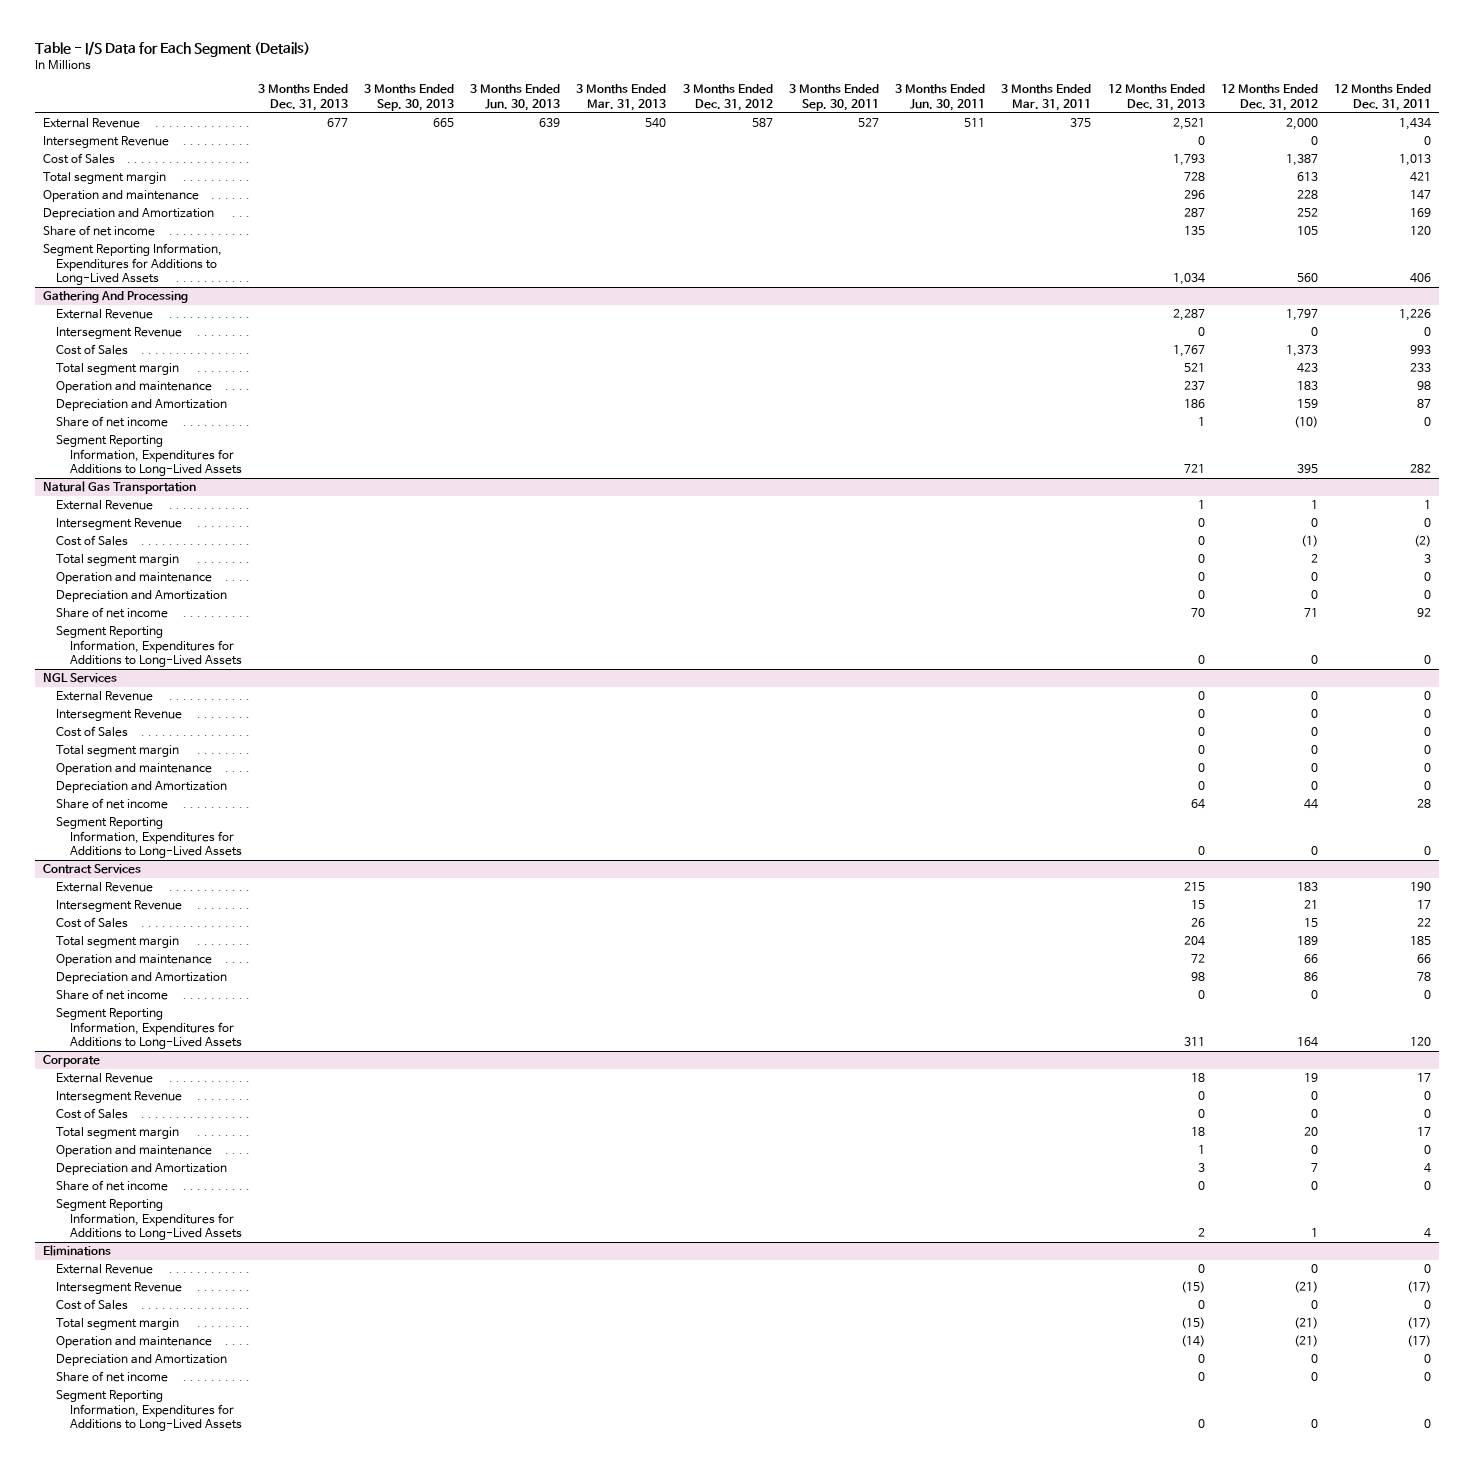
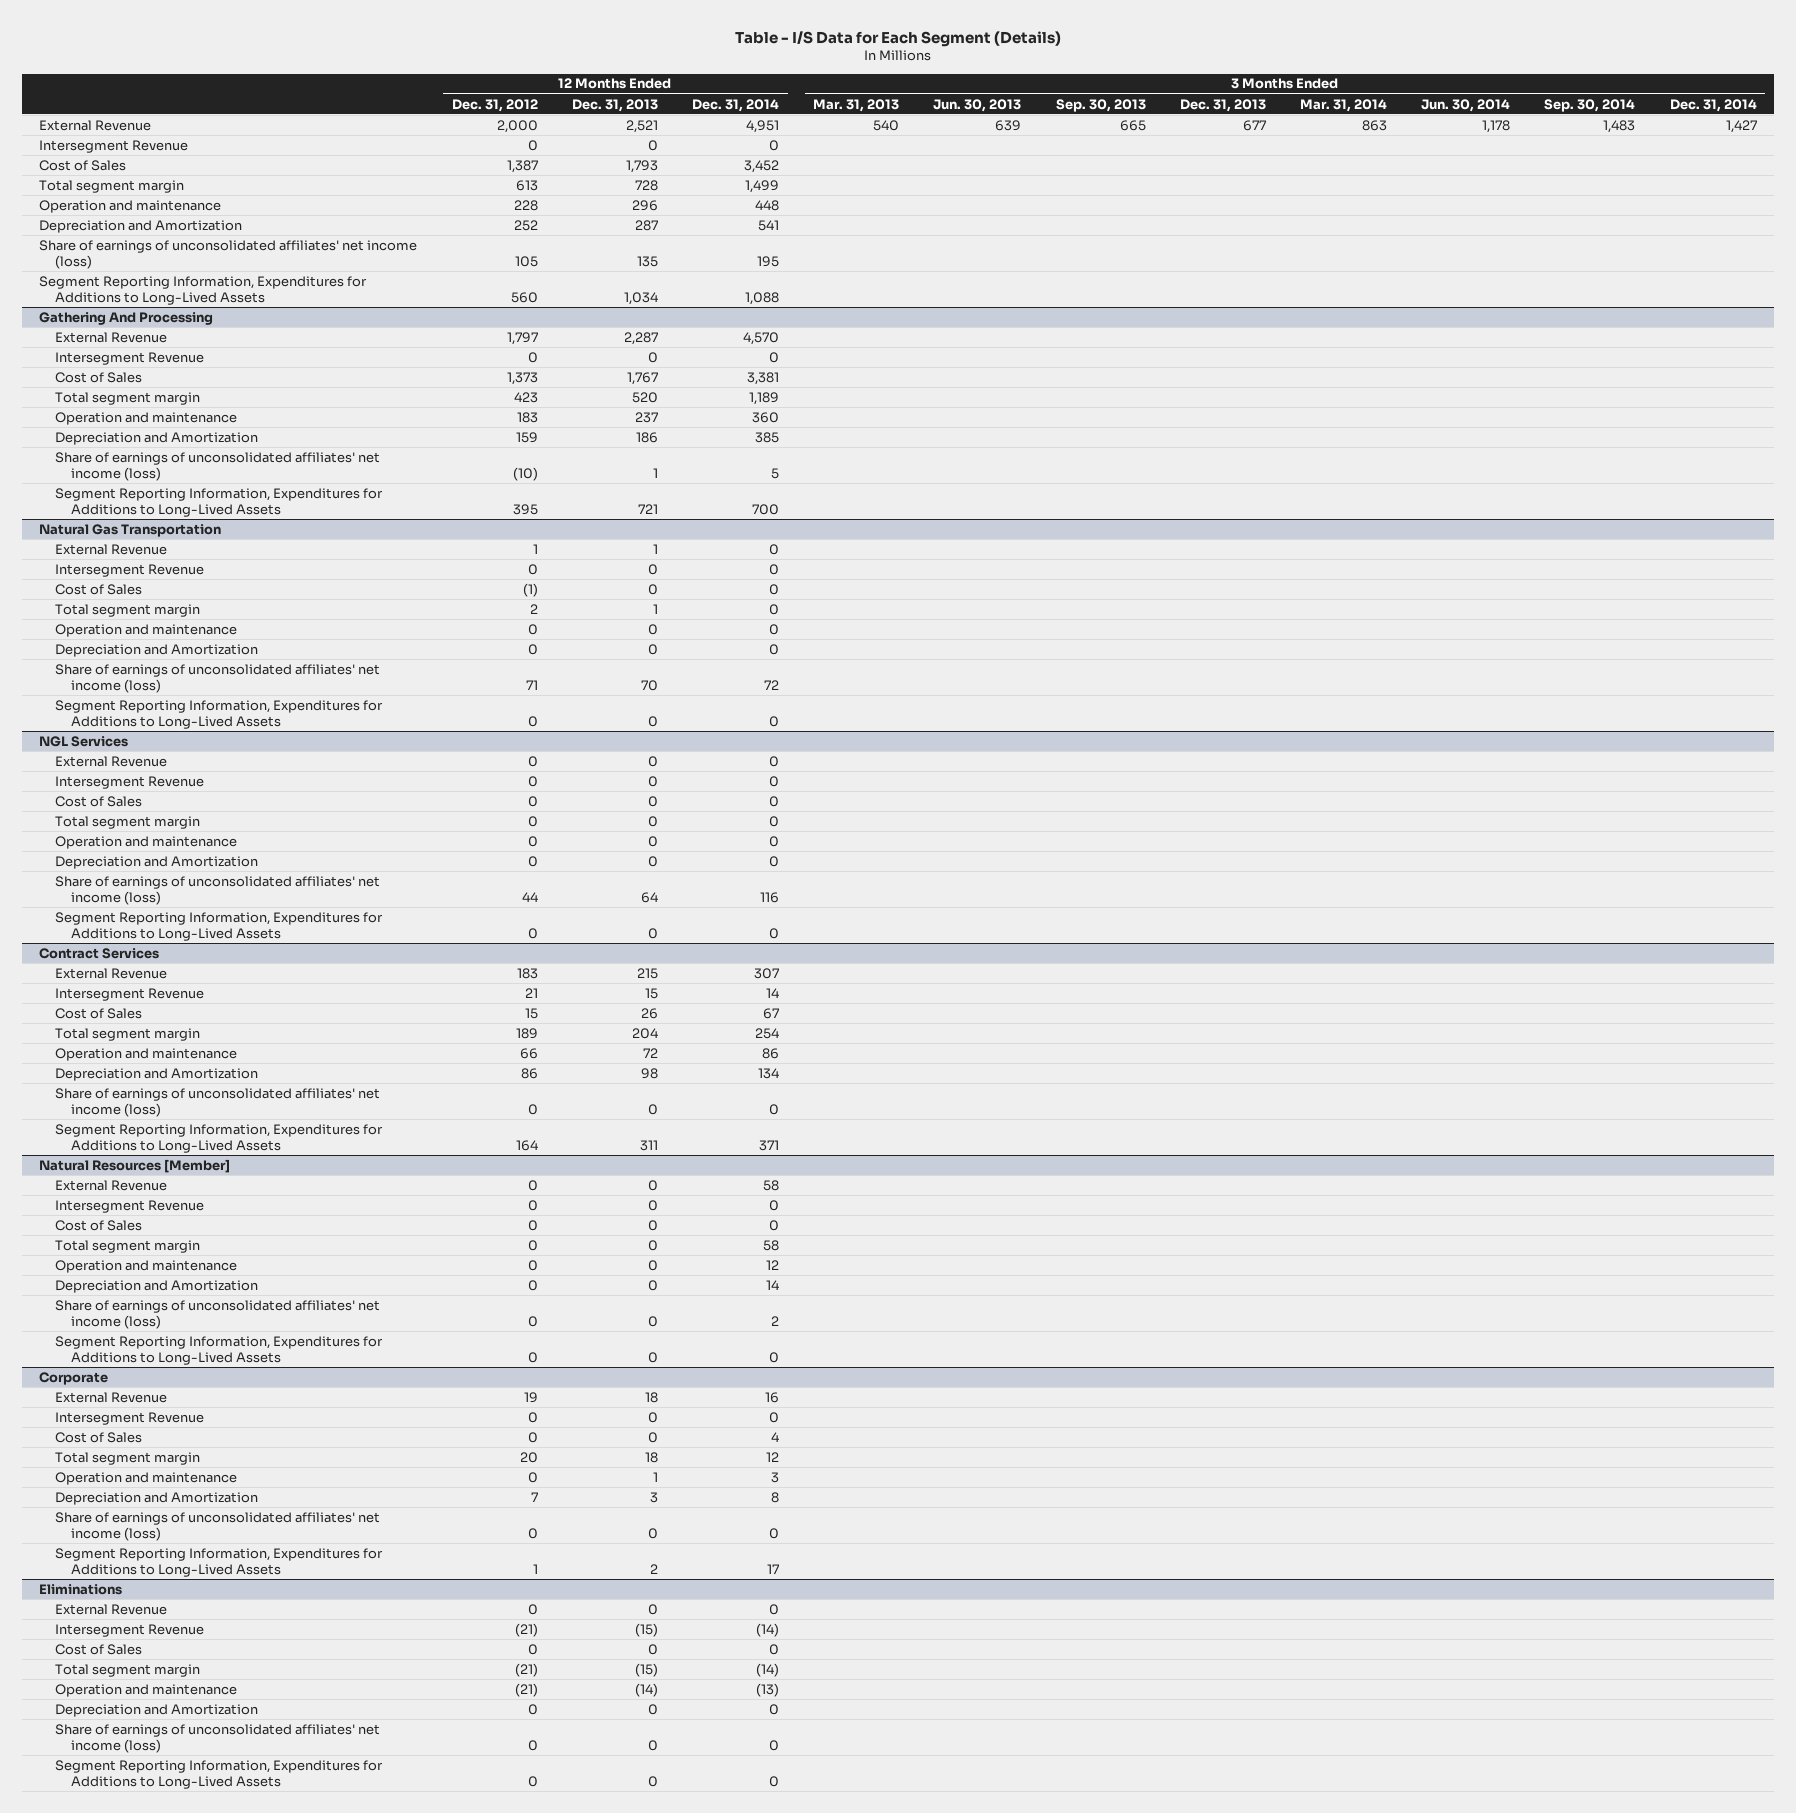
- | 3 Months Ended Dec. 31, 2013 | 3 Months Ended Sep. 30, 2013 | 3 Months Ended Jun. 30, 2013 | 3 Months Ended Mar. 31, 2013 | 3 Months Ended Dec. 31, 2012 | 3 Months Ended Sep. 30, 2011 | 3 Months Ended Jun. 30, 2011 | 3 Months Ended Mar. 31, 2011 | 12 Months Ended Dec. 31, 2013 | 12 Months Ended Dec. 31, 2012 | 12 Months Ended Dec. 31, 2011
+ | 12 Months Ended Dec. 31, 2012 | 12 Months Ended Dec. 31, 2013 | 12 Months Ended Dec. 31, 2014 | 3 Months Ended Mar. 31, 2013 | 3 Months Ended Jun. 30, 2013 | 3 Months Ended Sep. 30, 2013 | 3 Months Ended Dec. 31, 2013 | 3 Months Ended Mar. 31, 2014 | 3 Months Ended Jun. 30, 2014 | 3 Months Ended Sep. 30, 2014 | 3 Months Ended Dec. 31, 2014
- Share of net income | | | | | | | | | 135 | 105 | 120
+ Share of earnings of unconsolidated affiliates' net income (loss) | 105 | 135 | 195 | | | | | | | |
@ Gathering And Processing
- Total segment margin | | | | | | | | | 521 | 423 | 233
+ Total segment margin | 423 | 520 | 1,189 | | | | | | | |
- Share of net income | | | | | | | | | 1 | (10) | 0
+ Share of earnings of unconsolidated affiliates' net income (loss) | (10) | 1 | 5 | | | | | | | |
@ Natural Gas Transportation
- Total segment margin | | | | | | | | | 0 | 2 | 3
+ Total segment margin | 2 | 1 | 0 | | | | | | | |
- Share of net income | | | | | | | | | 70 | 71 | 92
+ Share of earnings of unconsolidated affiliates' net income (loss) | 71 | 70 | 72 | | | | | | | |
@ NGL Services
- Share of net income | | | | | | | | | 64 | 44 | 28
+ Share of earnings of unconsolidated affiliates' net income (loss) | 44 | 64 | 116 | | | | | | | |
@ Contract Services
- Share of net income | | | | | | | | | 0 | 0 | 0
+ Share of earnings of unconsolidated affiliates' net income (loss) | 0 | 0 | 0 | | | | | | | |
+ Natural Resources [Member]
+ External Revenue | 0 | 0 | 58 | | | | | | | |
+ Intersegment Revenue | 0 | 0 | 0 | | | | | | | |
+ Cost of Sales | 0 | 0 | 0 | | | | | | | |
+ Total segment margin | 0 | 0 | 58 | | | | | | | |
+ Operation and maintenance | 0 | 0 | 12 | | | | | | | |
+ Depreciation and Amortization | 0 | 0 | 14 | | | | | | | |
+ Share of earnings of unconsolidated affiliates' net income (loss) | 0 | 0 | 2 | | | | | | | |
+ Segment Reporting Information, Expenditures for Additions to Long-Lived Assets | 0 | 0 | 0 | | | | | | | |
@ Corporate
- Share of net income | | | | | | | | | 0 | 0 | 0
+ Share of earnings of unconsolidated affiliates' net income (loss) | 0 | 0 | 0 | | | | | | | |
@ Eliminations
- Share of net income | | | | | | | | | 0 | 0 | 0
+ Share of earnings of unconsolidated affiliates' net income (loss) | 0 | 0 | 0 | | | | | | | |

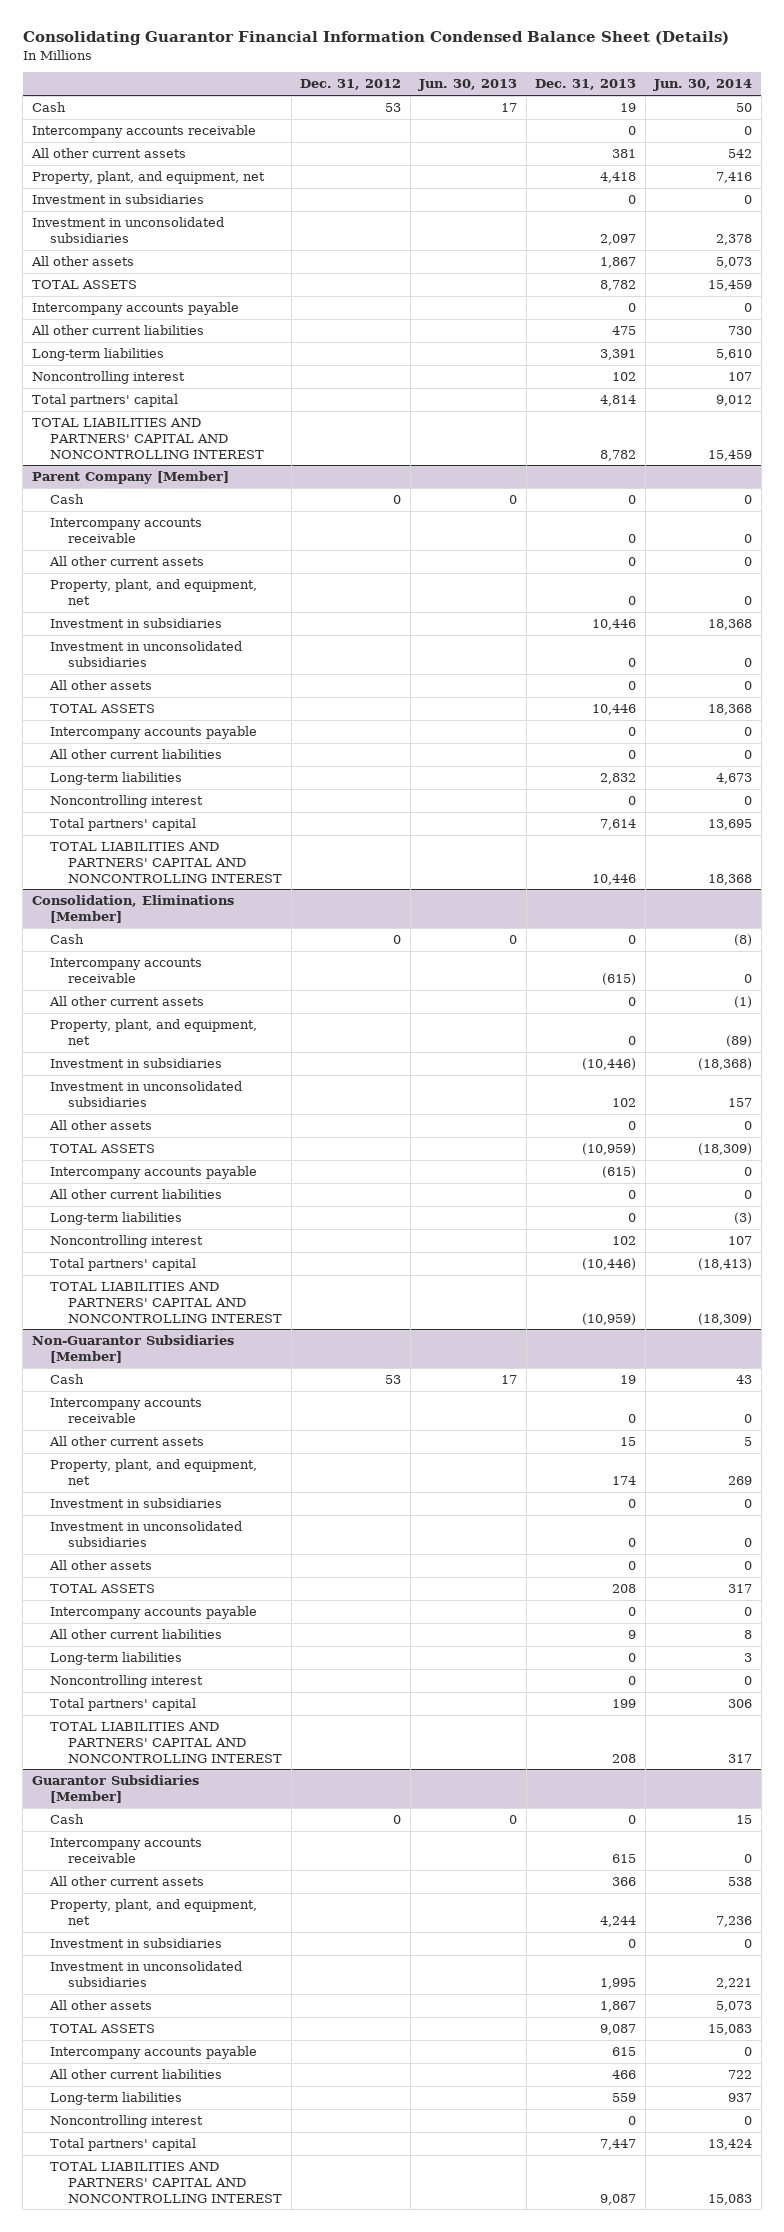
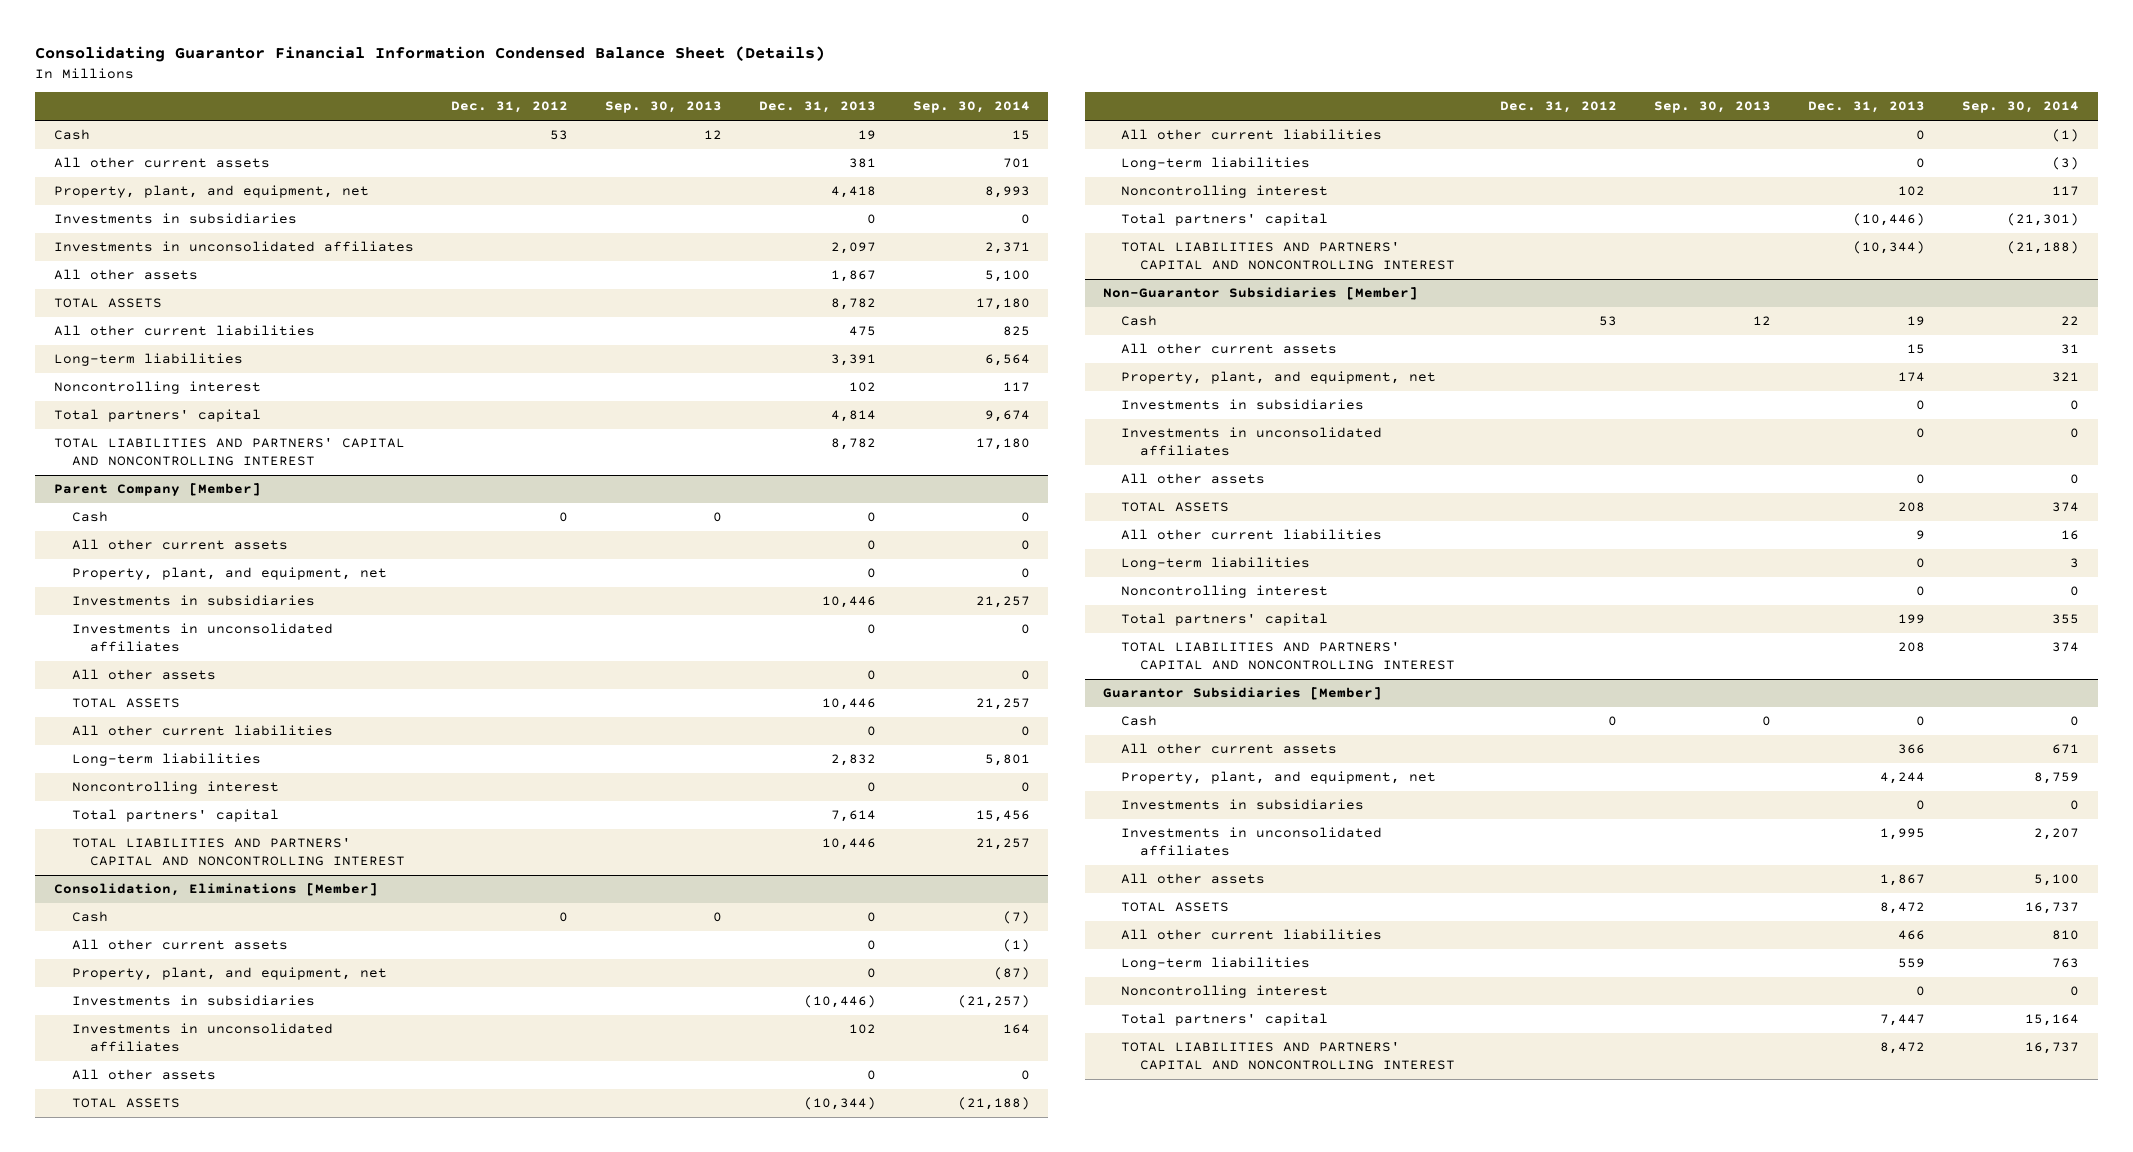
- | Dec. 31, 2012 | Jun. 30, 2013 | Dec. 31, 2013 | Jun. 30, 2014
+ | Dec. 31, 2012 | Sep. 30, 2013 | Dec. 31, 2013 | Sep. 30, 2014
- Intercompany accounts receivable | | | 0 | 0
- Investment in subsidiaries | | | 0 | 0
- Investment in unconsolidated subsidiaries | | | 2,097 | 2,378
+ Investments in subsidiaries | | | 0 | 0
+ Investments in unconsolidated affiliates | | | 2,097 | 2,371
- Intercompany accounts payable | | | 0 | 0
@ Parent Company [Member]
- Intercompany accounts receivable | | | 0 | 0
- Investment in subsidiaries | | | 10,446 | 18,368
- Investment in unconsolidated subsidiaries | | | 0 | 0
+ Investments in subsidiaries | | | 10,446 | 21,257
+ Investments in unconsolidated affiliates | | | 0 | 0
- Intercompany accounts payable | | | 0 | 0
@ Consolidation, Eliminations [Member]
- Intercompany accounts receivable | | | (615) | 0
- Investment in subsidiaries | | | (10,446) | (18,368)
- Investment in unconsolidated subsidiaries | | | 102 | 157
+ Investments in subsidiaries | | | (10,446) | (21,257)
+ Investments in unconsolidated affiliates | | | 102 | 164
- TOTAL ASSETS | | | (10,959) | (18,309)
- Intercompany accounts payable | | | (615) | 0
+ TOTAL ASSETS | | | (10,344) | (21,188)
- TOTAL LIABILITIES AND PARTNERS' CAPITAL AND NONCONTROLLING INTEREST | | | (10,959) | (18,309)
+ TOTAL LIABILITIES AND PARTNERS' CAPITAL AND NONCONTROLLING INTEREST | | | (10,344) | (21,188)
@ Non-Guarantor Subsidiaries [Member]
- Intercompany accounts receivable | | | 0 | 0
- Investment in subsidiaries | | | 0 | 0
- Investment in unconsolidated subsidiaries | | | 0 | 0
+ Investments in subsidiaries | | | 0 | 0
+ Investments in unconsolidated affiliates | | | 0 | 0
- Intercompany accounts payable | | | 0 | 0
@ Guarantor Subsidiaries [Member]
- Intercompany accounts receivable | | | 615 | 0
- Investment in subsidiaries | | | 0 | 0
- Investment in unconsolidated subsidiaries | | | 1,995 | 2,221
+ Investments in subsidiaries | | | 0 | 0
+ Investments in unconsolidated affiliates | | | 1,995 | 2,207
- TOTAL ASSETS | | | 9,087 | 15,083
- Intercompany accounts payable | | | 615 | 0
+ TOTAL ASSETS | | | 8,472 | 16,737
- TOTAL LIABILITIES AND PARTNERS' CAPITAL AND NONCONTROLLING INTEREST | | | 9,087 | 15,083
+ TOTAL LIABILITIES AND PARTNERS' CAPITAL AND NONCONTROLLING INTEREST | | | 8,472 | 16,737

